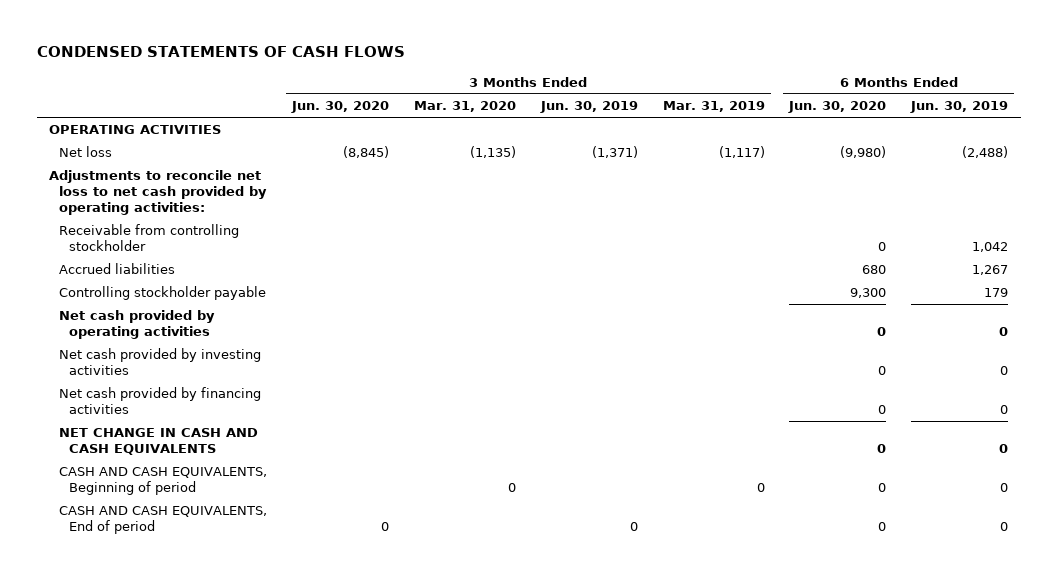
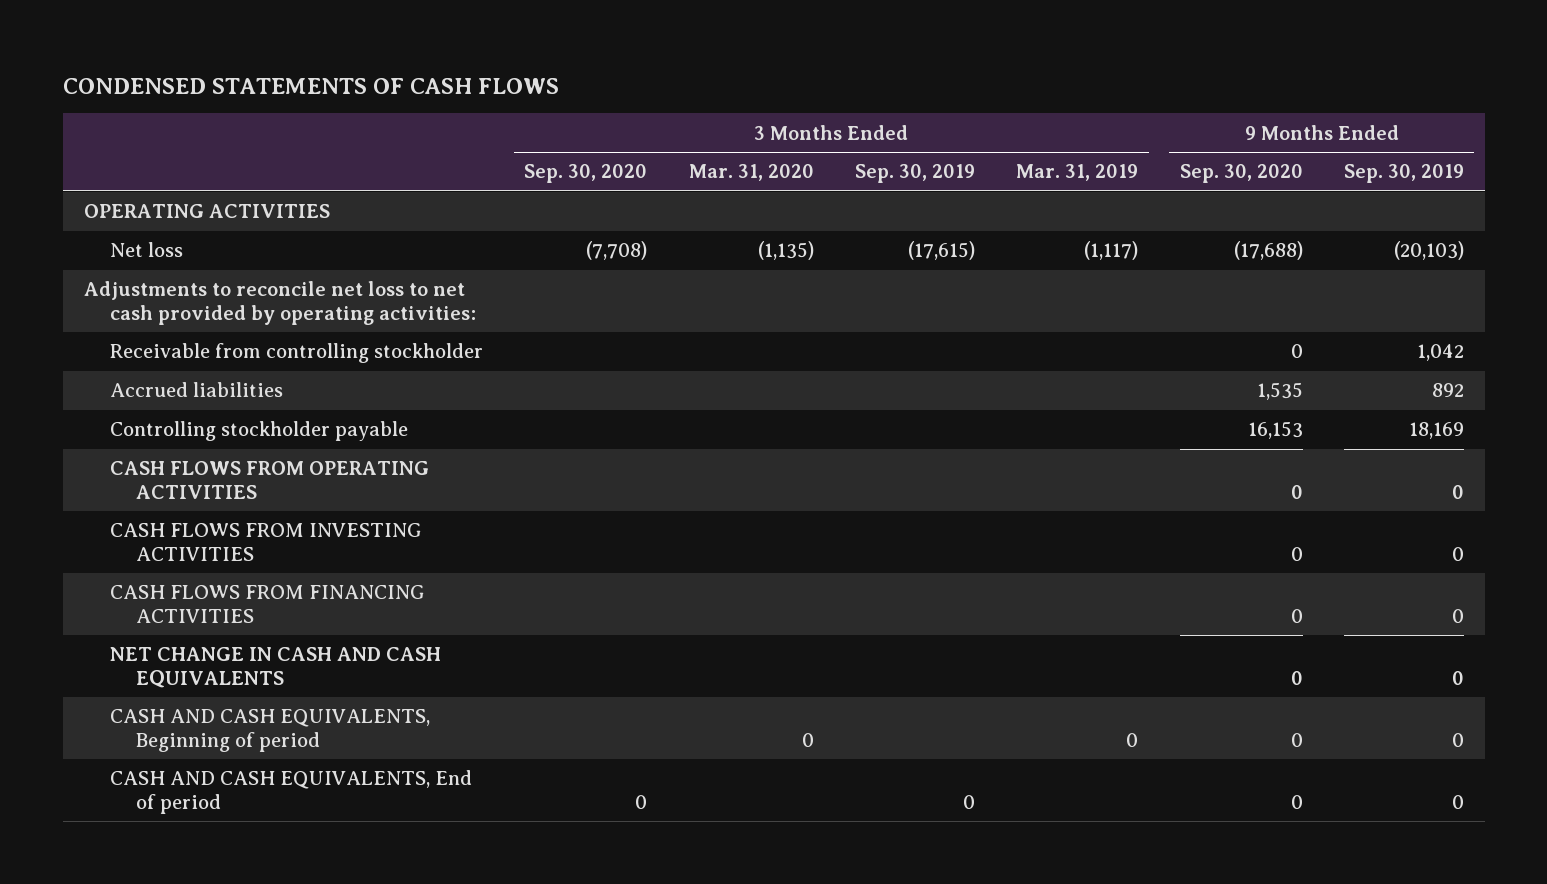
- | 3 Months Ended Jun. 30, 2020 | 3 Months Ended Mar. 31, 2020 | 3 Months Ended Jun. 30, 2019 | 3 Months Ended Mar. 31, 2019 | 6 Months Ended Jun. 30, 2020 | 6 Months Ended Jun. 30, 2019
+ | 3 Months Ended Sep. 30, 2020 | 3 Months Ended Mar. 31, 2020 | 3 Months Ended Sep. 30, 2019 | 3 Months Ended Mar. 31, 2019 | 9 Months Ended Sep. 30, 2020 | 9 Months Ended Sep. 30, 2019
- Net cash provided by operating activities | | | | | 0 | 0
- Net cash provided by investing activities | | | | | 0 | 0
- Net cash provided by financing activities | | | | | 0 | 0
+ CASH FLOWS FROM OPERATING ACTIVITIES | | | | | 0 | 0
+ CASH FLOWS FROM INVESTING ACTIVITIES | | | | | 0 | 0
+ CASH FLOWS FROM FINANCING ACTIVITIES | | | | | 0 | 0

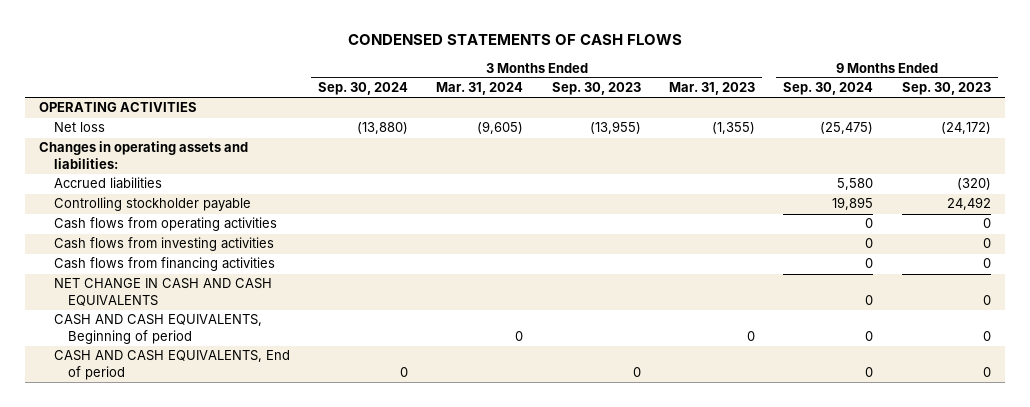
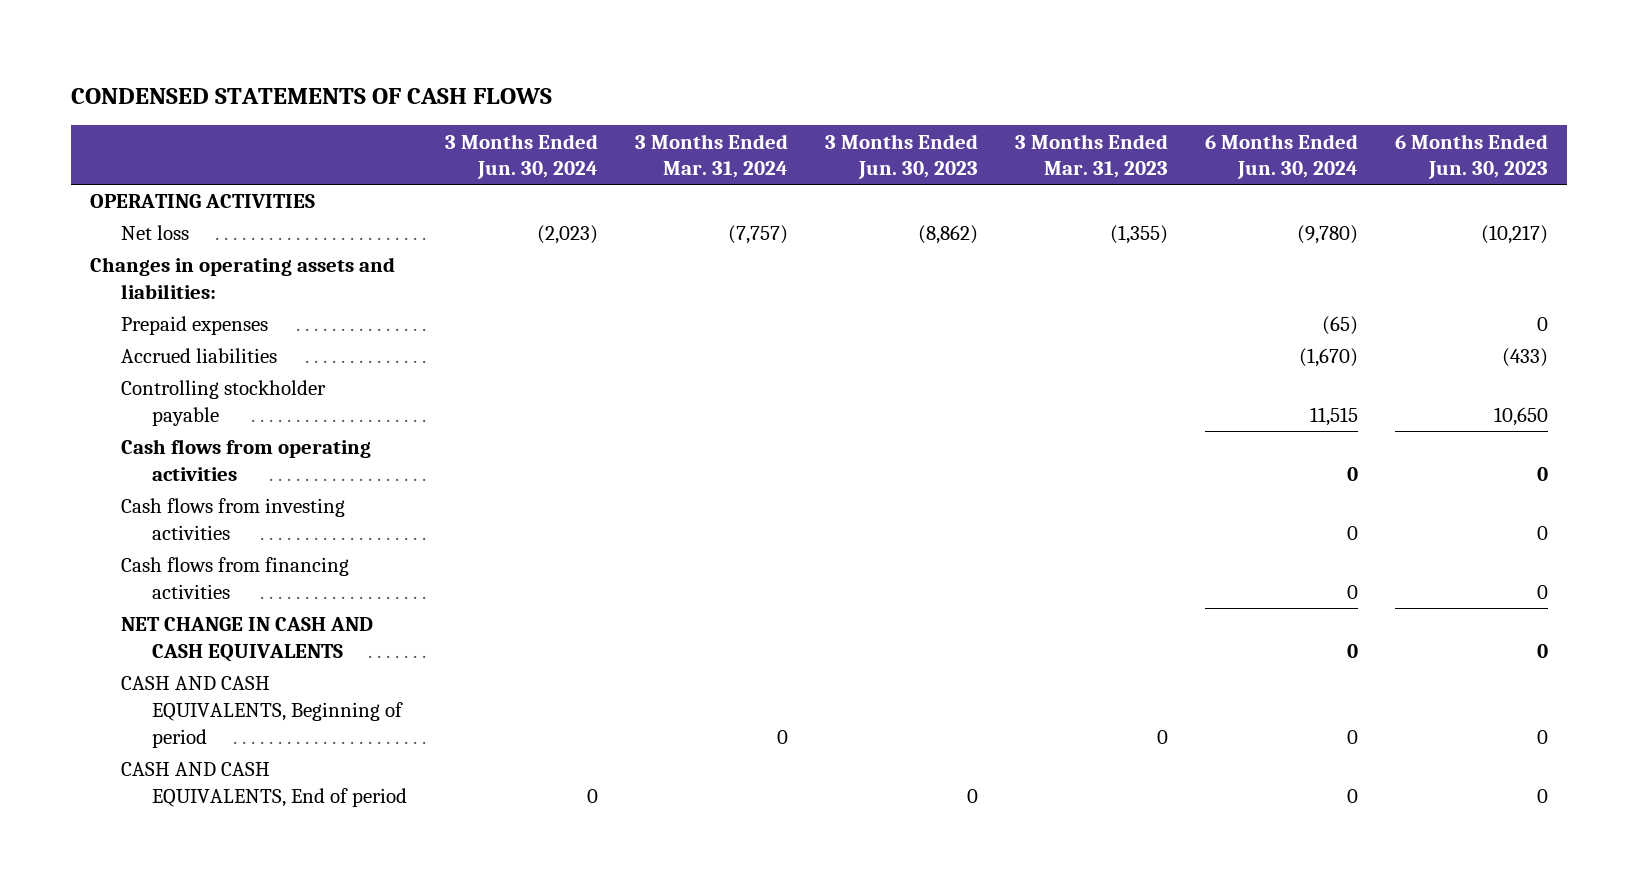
- | 3 Months Ended Sep. 30, 2024 | 3 Months Ended Mar. 31, 2024 | 3 Months Ended Sep. 30, 2023 | 3 Months Ended Mar. 31, 2023 | 9 Months Ended Sep. 30, 2024 | 9 Months Ended Sep. 30, 2023
+ | 3 Months Ended Jun. 30, 2024 | 3 Months Ended Mar. 31, 2024 | 3 Months Ended Jun. 30, 2023 | 3 Months Ended Mar. 31, 2023 | 6 Months Ended Jun. 30, 2024 | 6 Months Ended Jun. 30, 2023
- Net loss | (13,880) | (9,605) | (13,955) | (1,355) | (25,475) | (24,172)
+ Net loss | (2,023) | (7,757) | (8,862) | (1,355) | (9,780) | (10,217)
+ Prepaid expenses | | | | | (65) | 0

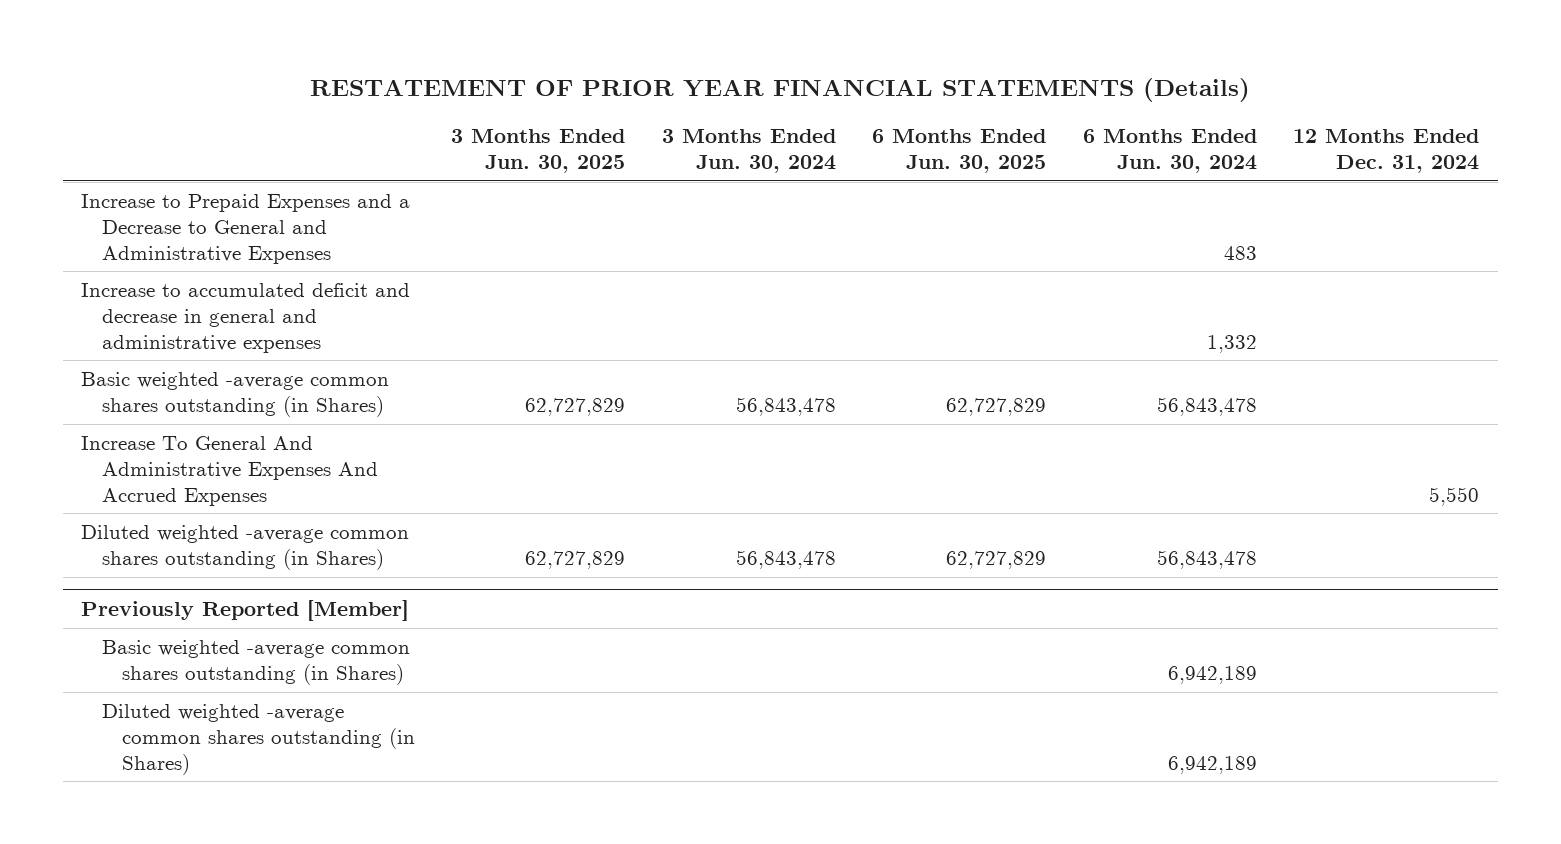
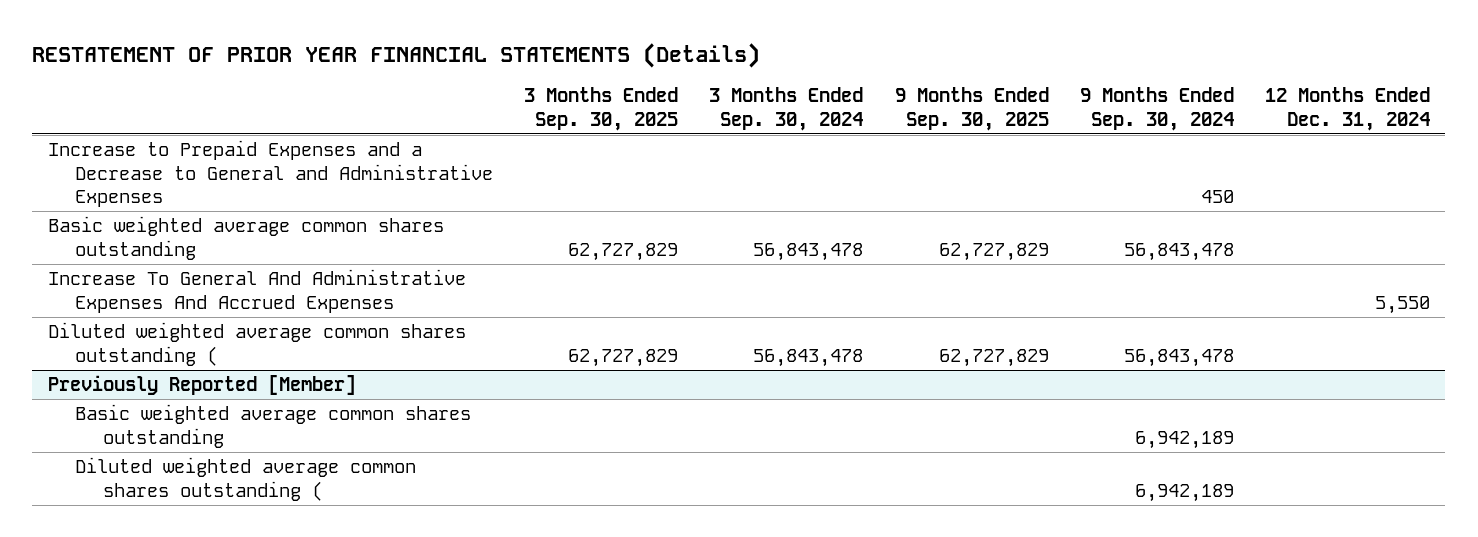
- | 3 Months Ended Jun. 30, 2025 | 3 Months Ended Jun. 30, 2024 | 6 Months Ended Jun. 30, 2025 | 6 Months Ended Jun. 30, 2024 | 12 Months Ended Dec. 31, 2024
+ | 3 Months Ended Sep. 30, 2025 | 3 Months Ended Sep. 30, 2024 | 9 Months Ended Sep. 30, 2025 | 9 Months Ended Sep. 30, 2024 | 12 Months Ended Dec. 31, 2024
- Increase to accumulated deficit and decrease in general and administrative expenses | | | | 1,332 |
- Basic weighted -average common shares outstanding (in Shares) | 62,727,829 | 56,843,478 | 62,727,829 | 56,843,478 |
+ Basic weighted average common shares outstanding | 62,727,829 | 56,843,478 | 62,727,829 | 56,843,478 |
- Diluted weighted -average common shares outstanding (in Shares) | 62,727,829 | 56,843,478 | 62,727,829 | 56,843,478 |
+ Diluted weighted average common shares outstanding ( | 62,727,829 | 56,843,478 | 62,727,829 | 56,843,478 |
@ Previously Reported [Member]
- Basic weighted -average common shares outstanding (in Shares) | | | | 6,942,189 |
- Diluted weighted -average common shares outstanding (in Shares) | | | | 6,942,189 |
+ Basic weighted average common shares outstanding | | | | 6,942,189 |
+ Diluted weighted average common shares outstanding ( | | | | 6,942,189 |

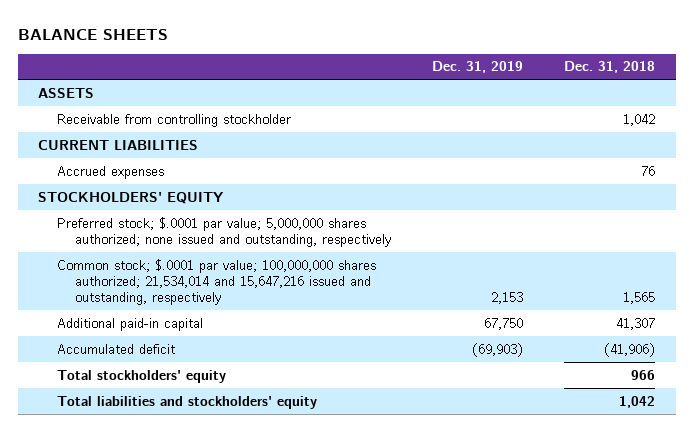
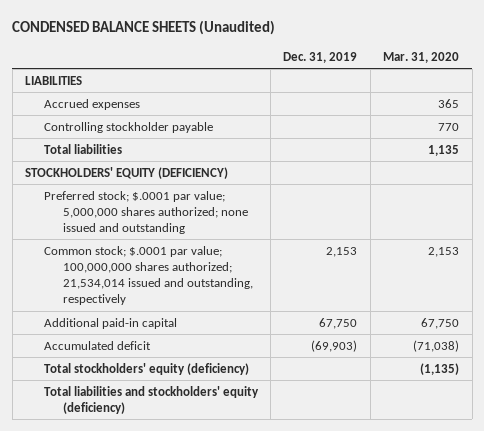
- BALANCE SHEETS
+ CONDENSED BALANCE SHEETS (Unaudited)
- | Dec. 31, 2019 | Dec. 31, 2018
+ | Dec. 31, 2019 | Mar. 31, 2020
- ASSETS
- Receivable from controlling stockholder | | 1,042
- CURRENT LIABILITIES
+ LIABILITIES
- STOCKHOLDERS' EQUITY
- Preferred stock; $.0001 par value; 5,000,000 shares authorized; none issued and outstanding, respectively
- Common stock; $.0001 par value; 100,000,000 shares authorized; 21,534,014 and 15,647,216 issued and outstanding, respectively | 2,153 | 1,565
+ Controlling stockholder payable | | 770
+ Total liabilities | | 1,135
+ STOCKHOLDERS' EQUITY (DEFICIENCY)
+ Preferred stock; $.0001 par value; 5,000,000 shares authorized; none issued and outstanding
+ Common stock; $.0001 par value; 100,000,000 shares authorized; 21,534,014 issued and outstanding, respectively | 2,153 | 2,153
- Total stockholders' equity | | 966
- Total liabilities and stockholders' equity | | 1,042
+ Total stockholders' equity (deficiency) | | (1,135)
+ Total liabilities and stockholders' equity (deficiency)

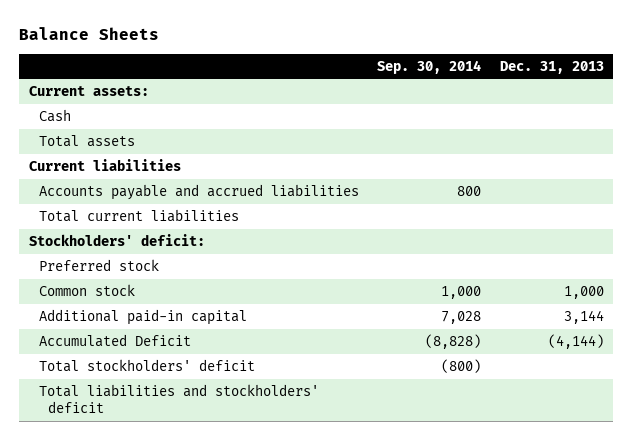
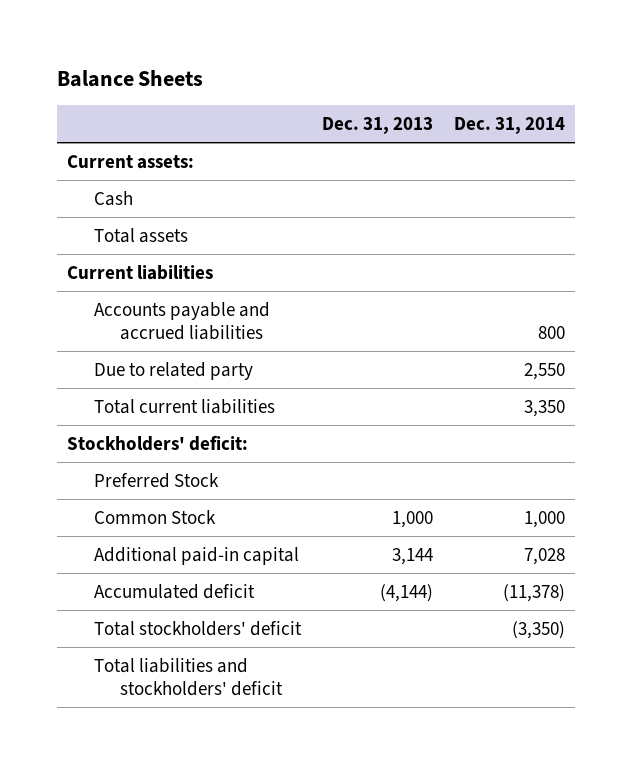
- | Sep. 30, 2014 | Dec. 31, 2013
+ | Dec. 31, 2013 | Dec. 31, 2014
+ Due to related party | | 2,550
- Preferred stock
- Common stock | 1,000 | 1,000
+ Preferred Stock
+ Common Stock | 1,000 | 1,000
- Accumulated Deficit | (8,828) | (4,144)
+ Accumulated deficit | (4,144) | (11,378)

